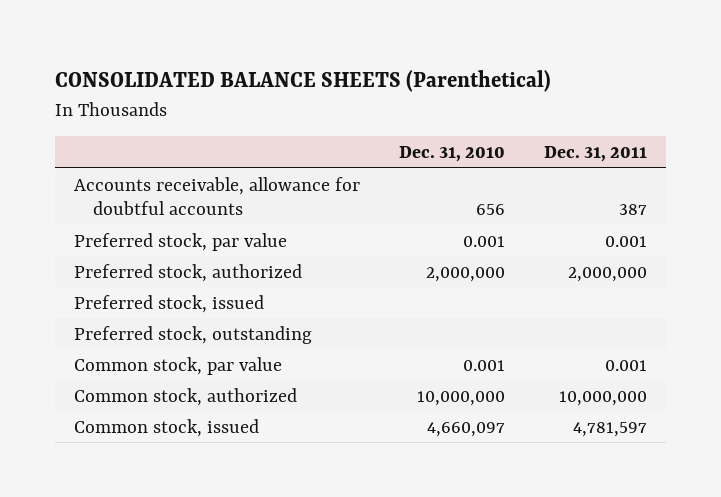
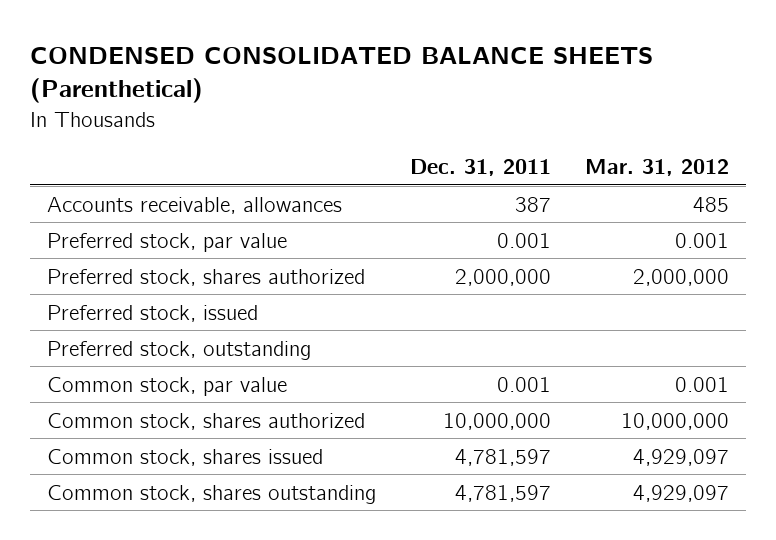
- CONSOLIDATED BALANCE SHEETS (Parenthetical)
+ CONDENSED CONSOLIDATED BALANCE SHEETS (Parenthetical)
- | Dec. 31, 2010 | Dec. 31, 2011
+ | Dec. 31, 2011 | Mar. 31, 2012
- Accounts receivable, allowance for doubtful accounts | 656 | 387
+ Accounts receivable, allowances | 387 | 485
- Preferred stock, authorized | 2,000,000 | 2,000,000
+ Preferred stock, shares authorized | 2,000,000 | 2,000,000
- Common stock, authorized | 10,000,000 | 10,000,000
- Common stock, issued | 4,660,097 | 4,781,597
+ Common stock, shares authorized | 10,000,000 | 10,000,000
+ Common stock, shares issued | 4,781,597 | 4,929,097
+ Common stock, shares outstanding | 4,781,597 | 4,929,097

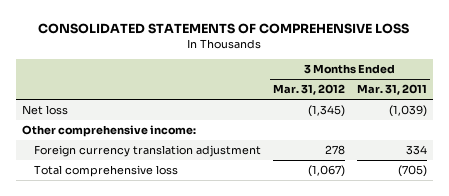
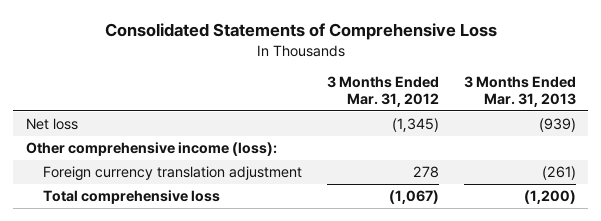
- CONSOLIDATED STATEMENTS OF COMPREHENSIVE LOSS
+ Consolidated Statements of Comprehensive Loss
- | 3 Months Ended Mar. 31, 2012 | 3 Months Ended Mar. 31, 2011
+ | 3 Months Ended Mar. 31, 2012 | 3 Months Ended Mar. 31, 2013
- Other comprehensive income:
+ Other comprehensive income (loss):

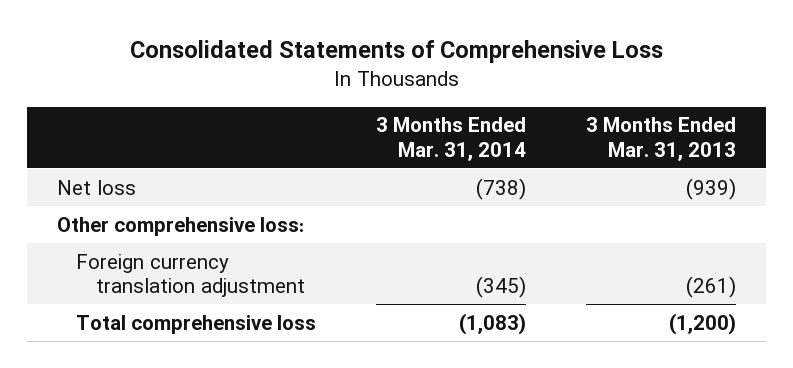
- | 3 Months Ended Mar. 31, 2012 | 3 Months Ended Mar. 31, 2013
+ | 3 Months Ended Mar. 31, 2014 | 3 Months Ended Mar. 31, 2013
- Other comprehensive income (loss):
+ Other comprehensive loss:

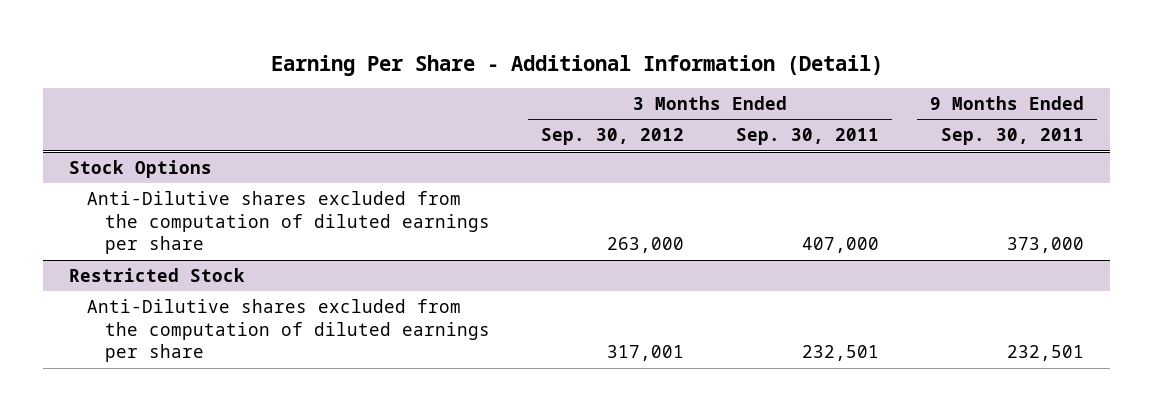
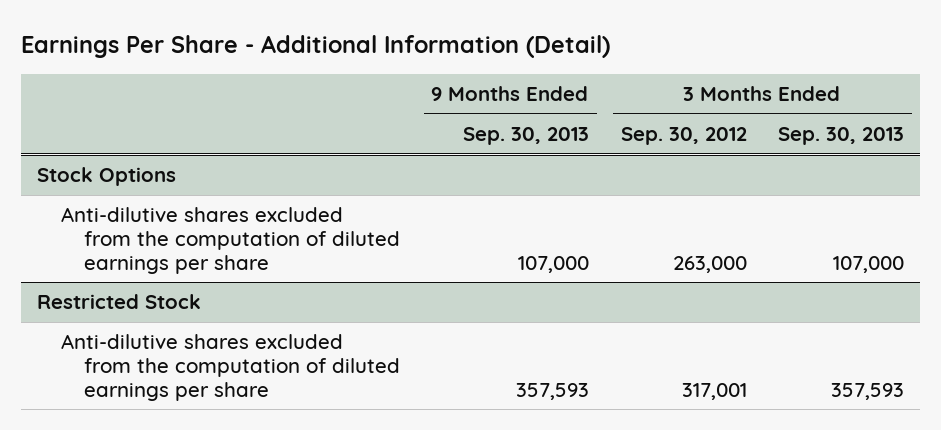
- Earning Per Share - Additional Information (Detail)
+ Earnings Per Share - Additional Information (Detail)
- | 3 Months Ended Sep. 30, 2012 | 3 Months Ended Sep. 30, 2011 | 9 Months Ended Sep. 30, 2011
+ | 9 Months Ended Sep. 30, 2013 | 3 Months Ended Sep. 30, 2012 | 3 Months Ended Sep. 30, 2013
@ Stock Options
- Anti-Dilutive shares excluded from the computation of diluted earnings per share | 263,000 | 407,000 | 373,000
+ Anti-dilutive shares excluded from the computation of diluted earnings per share | 107,000 | 263,000 | 107,000
@ Restricted Stock
- Anti-Dilutive shares excluded from the computation of diluted earnings per share | 317,001 | 232,501 | 232,501
+ Anti-dilutive shares excluded from the computation of diluted earnings per share | 357,593 | 317,001 | 357,593

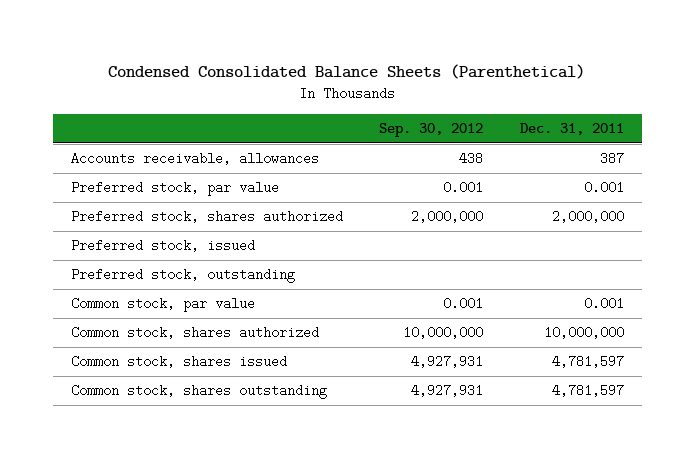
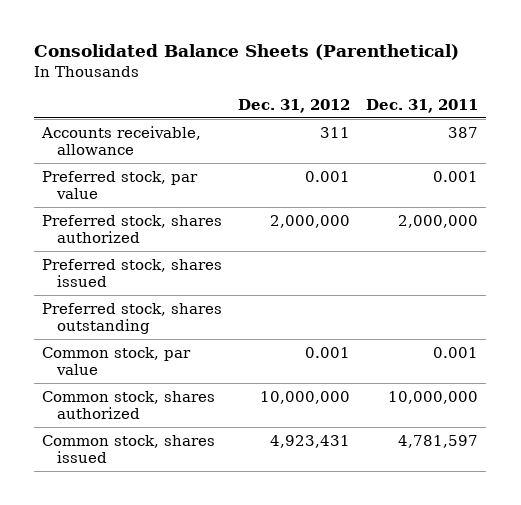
- Condensed Consolidated Balance Sheets (Parenthetical)
+ Consolidated Balance Sheets (Parenthetical)
- | Sep. 30, 2012 | Dec. 31, 2011
+ | Dec. 31, 2012 | Dec. 31, 2011
- Accounts receivable, allowances | 438 | 387
+ Accounts receivable, allowance | 311 | 387
- Preferred stock, issued
- Preferred stock, outstanding
+ Preferred stock, shares issued
+ Preferred stock, shares outstanding
- Common stock, shares outstanding | 4,927,931 | 4,781,597

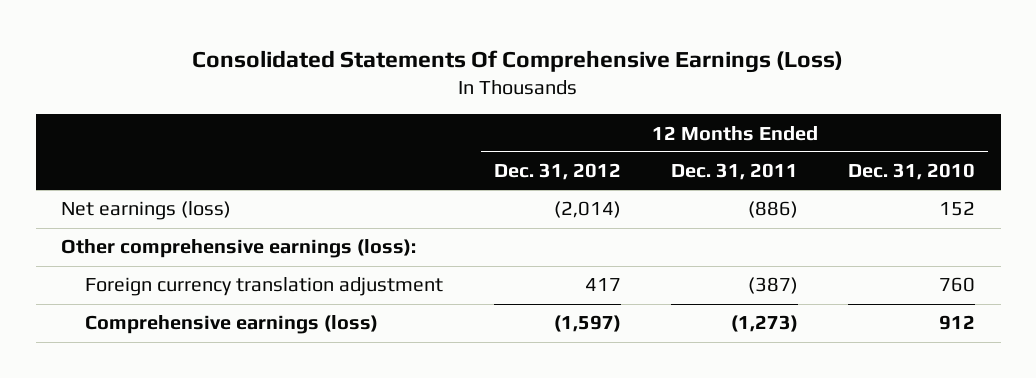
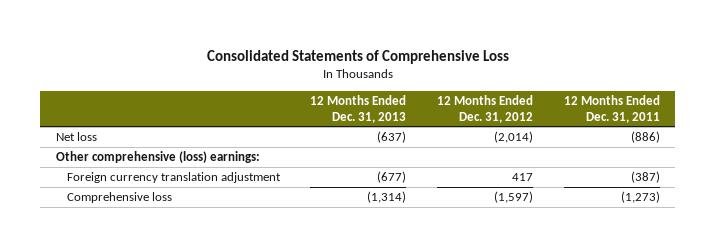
- Consolidated Statements Of Comprehensive Earnings (Loss)
+ Consolidated Statements of Comprehensive Loss
- | 12 Months Ended Dec. 31, 2012 | 12 Months Ended Dec. 31, 2011 | 12 Months Ended Dec. 31, 2010
+ | 12 Months Ended Dec. 31, 2013 | 12 Months Ended Dec. 31, 2012 | 12 Months Ended Dec. 31, 2011
- Net earnings (loss) | (2,014) | (886) | 152
- Other comprehensive earnings (loss):
+ Net loss | (637) | (2,014) | (886)
+ Other comprehensive (loss) earnings:
- Comprehensive earnings (loss) | (1,597) | (1,273) | 912
+ Comprehensive loss | (1,314) | (1,597) | (1,273)

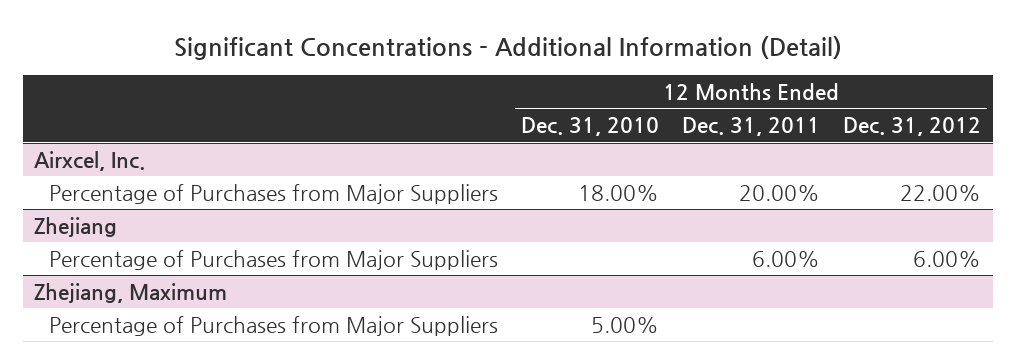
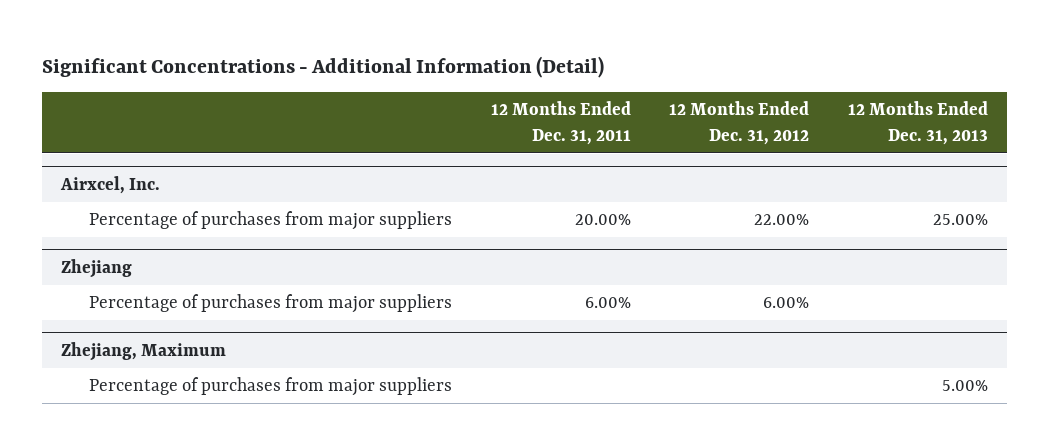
- | 12 Months Ended Dec. 31, 2010 | 12 Months Ended Dec. 31, 2011 | 12 Months Ended Dec. 31, 2012
+ | 12 Months Ended Dec. 31, 2011 | 12 Months Ended Dec. 31, 2012 | 12 Months Ended Dec. 31, 2013
@ Airxcel, Inc.
- Percentage of Purchases from Major Suppliers | 18.00% | 20.00% | 22.00%
+ Percentage of purchases from major suppliers | 20.00% | 22.00% | 25.00%
@ Zhejiang
- Percentage of Purchases from Major Suppliers | | 6.00% | 6.00%
+ Percentage of purchases from major suppliers | 6.00% | 6.00% |
@ Zhejiang, Maximum
- Percentage of Purchases from Major Suppliers | 5.00% | |
+ Percentage of purchases from major suppliers | | | 5.00%

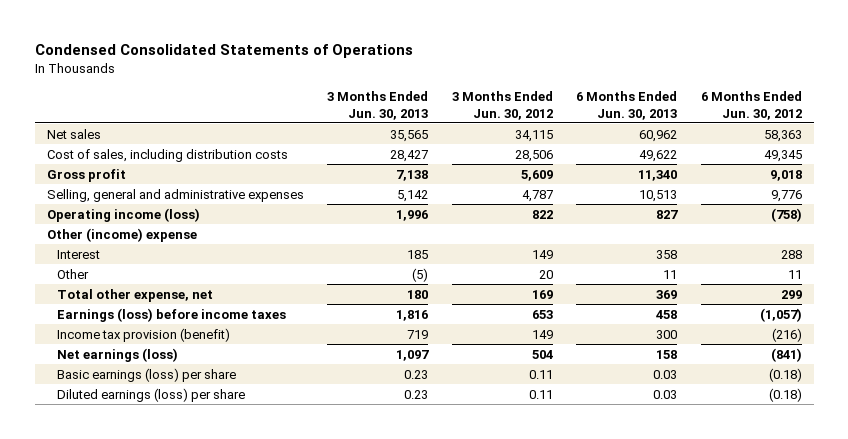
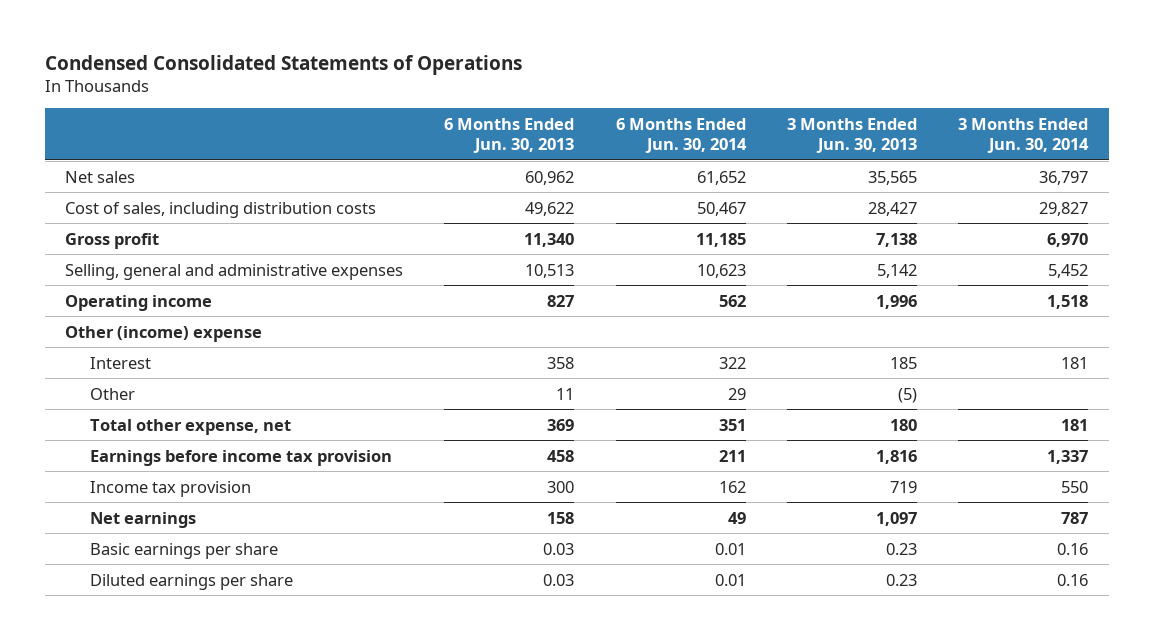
- | 3 Months Ended Jun. 30, 2013 | 3 Months Ended Jun. 30, 2012 | 6 Months Ended Jun. 30, 2013 | 6 Months Ended Jun. 30, 2012
+ | 6 Months Ended Jun. 30, 2013 | 6 Months Ended Jun. 30, 2014 | 3 Months Ended Jun. 30, 2013 | 3 Months Ended Jun. 30, 2014
- Operating income (loss) | 1,996 | 822 | 827 | (758)
+ Operating income | 827 | 562 | 1,996 | 1,518
- Earnings (loss) before income taxes | 1,816 | 653 | 458 | (1,057)
- Income tax provision (benefit) | 719 | 149 | 300 | (216)
- Net earnings (loss) | 1,097 | 504 | 158 | (841)
- Basic earnings (loss) per share | 0.23 | 0.11 | 0.03 | (0.18)
- Diluted earnings (loss) per share | 0.23 | 0.11 | 0.03 | (0.18)
+ Earnings before income tax provision | 458 | 211 | 1,816 | 1,337
+ Income tax provision | 300 | 162 | 719 | 550
+ Net earnings | 158 | 49 | 1,097 | 787
+ Basic earnings per share | 0.03 | 0.01 | 0.23 | 0.16
+ Diluted earnings per share | 0.03 | 0.01 | 0.23 | 0.16

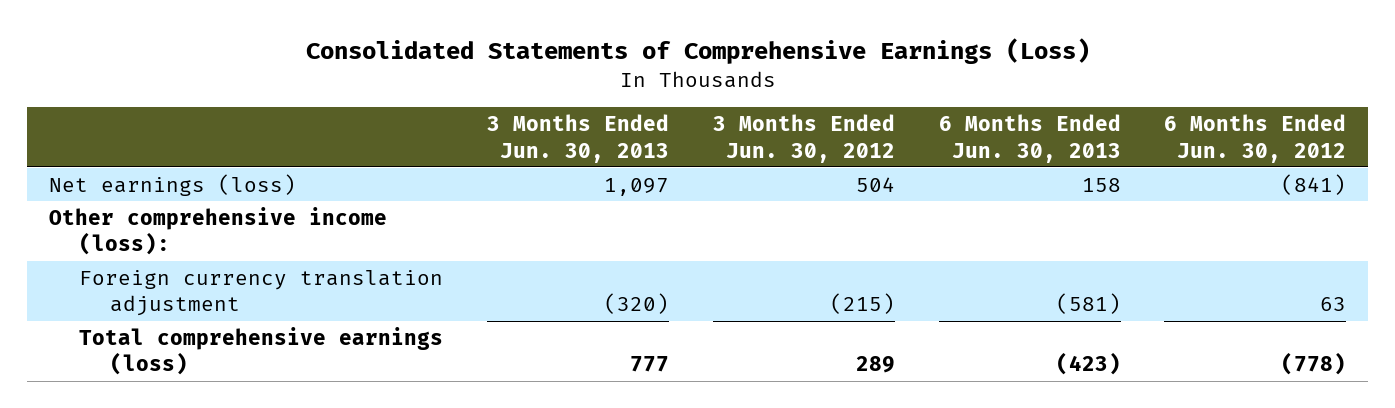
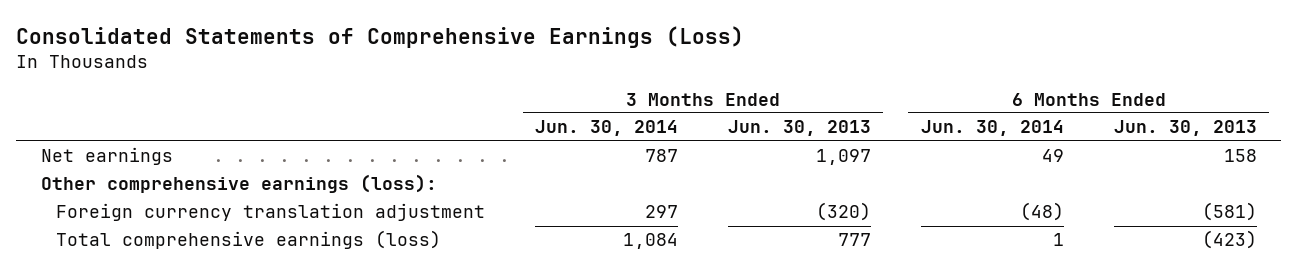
- | 3 Months Ended Jun. 30, 2013 | 3 Months Ended Jun. 30, 2012 | 6 Months Ended Jun. 30, 2013 | 6 Months Ended Jun. 30, 2012
+ | 3 Months Ended Jun. 30, 2014 | 3 Months Ended Jun. 30, 2013 | 6 Months Ended Jun. 30, 2014 | 6 Months Ended Jun. 30, 2013
- Net earnings (loss) | 1,097 | 504 | 158 | (841)
- Other comprehensive income (loss):
+ Net earnings | 787 | 1,097 | 49 | 158
+ Other comprehensive earnings (loss):

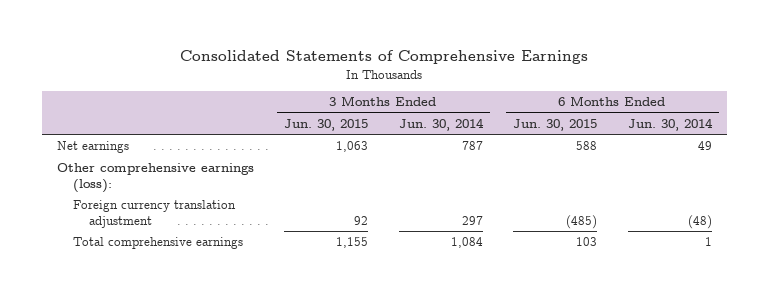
- Consolidated Statements of Comprehensive Earnings (Loss)
+ Consolidated Statements of Comprehensive Earnings
- | 3 Months Ended Jun. 30, 2014 | 3 Months Ended Jun. 30, 2013 | 6 Months Ended Jun. 30, 2014 | 6 Months Ended Jun. 30, 2013
+ | 3 Months Ended Jun. 30, 2015 | 3 Months Ended Jun. 30, 2014 | 6 Months Ended Jun. 30, 2015 | 6 Months Ended Jun. 30, 2014
- Total comprehensive earnings (loss) | 1,084 | 777 | 1 | (423)
+ Total comprehensive earnings | 1,155 | 1,084 | 103 | 1

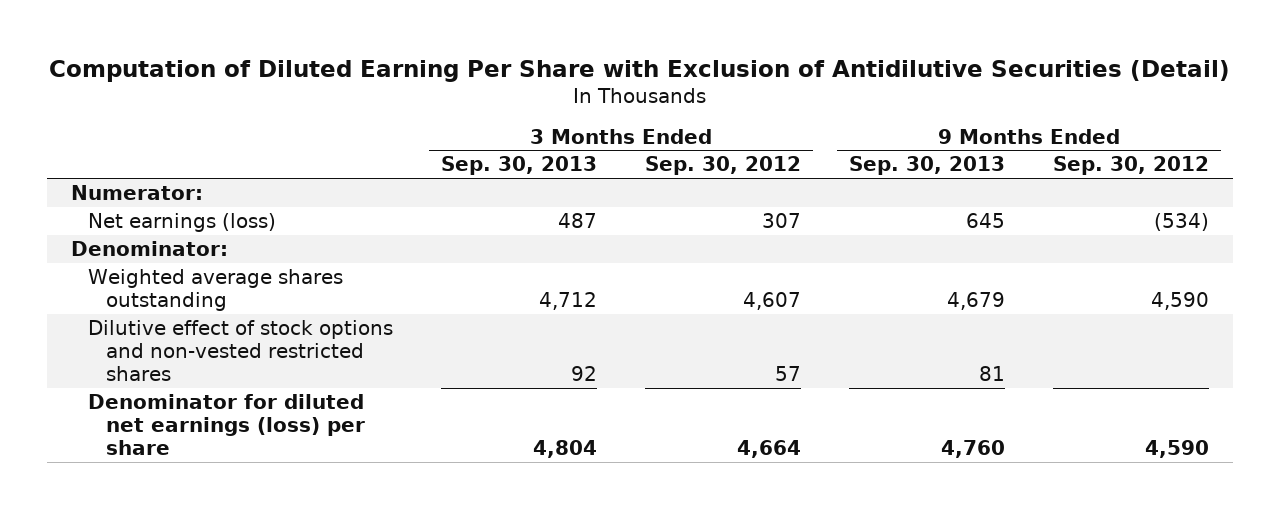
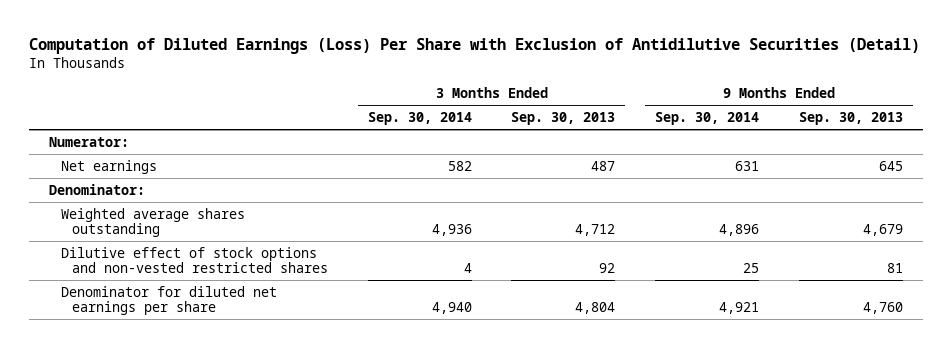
- Computation of Diluted Earning Per Share with Exclusion of Antidilutive Securities (Detail)
+ Computation of Diluted Earnings (Loss) Per Share with Exclusion of Antidilutive Securities (Detail)
- | 3 Months Ended Sep. 30, 2013 | 3 Months Ended Sep. 30, 2012 | 9 Months Ended Sep. 30, 2013 | 9 Months Ended Sep. 30, 2012
+ | 3 Months Ended Sep. 30, 2014 | 3 Months Ended Sep. 30, 2013 | 9 Months Ended Sep. 30, 2014 | 9 Months Ended Sep. 30, 2013
- Net earnings (loss) | 487 | 307 | 645 | (534)
+ Net earnings | 582 | 487 | 631 | 645
- Denominator for diluted net earnings (loss) per share | 4,804 | 4,664 | 4,760 | 4,590
+ Denominator for diluted net earnings per share | 4,940 | 4,804 | 4,921 | 4,760

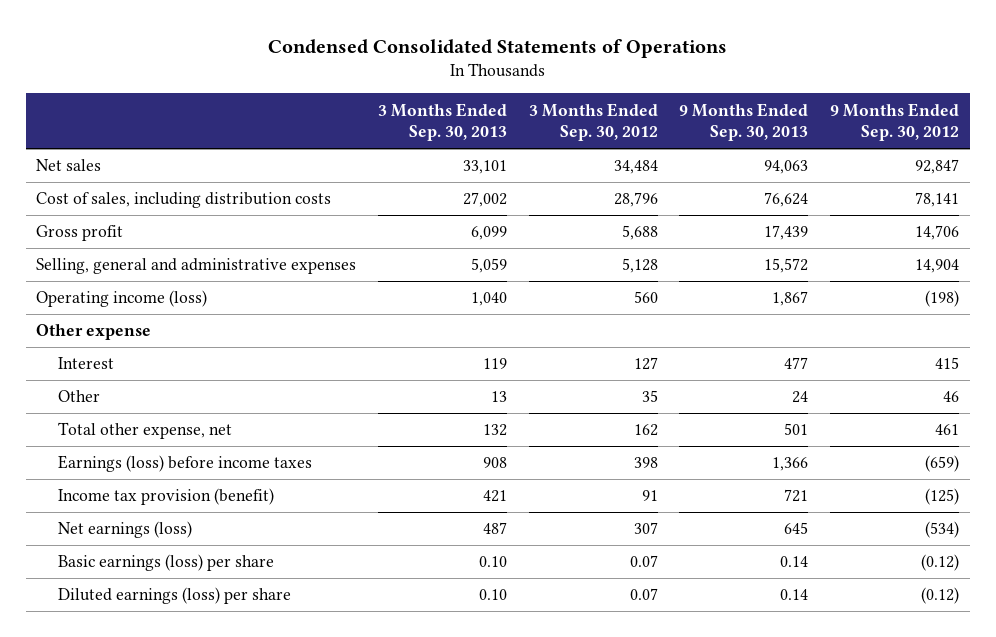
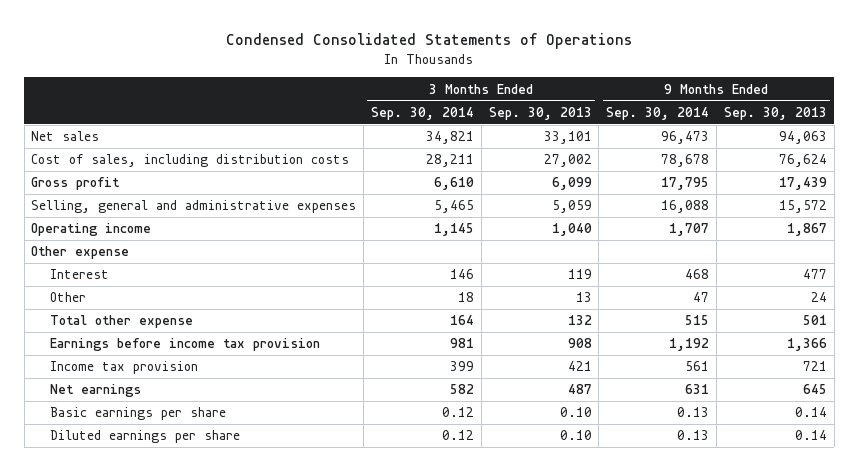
- | 3 Months Ended Sep. 30, 2013 | 3 Months Ended Sep. 30, 2012 | 9 Months Ended Sep. 30, 2013 | 9 Months Ended Sep. 30, 2012
+ | 3 Months Ended Sep. 30, 2014 | 3 Months Ended Sep. 30, 2013 | 9 Months Ended Sep. 30, 2014 | 9 Months Ended Sep. 30, 2013
- Operating income (loss) | 1,040 | 560 | 1,867 | (198)
+ Operating income | 1,145 | 1,040 | 1,707 | 1,867
- Total other expense, net | 132 | 162 | 501 | 461
- Earnings (loss) before income taxes | 908 | 398 | 1,366 | (659)
- Income tax provision (benefit) | 421 | 91 | 721 | (125)
- Net earnings (loss) | 487 | 307 | 645 | (534)
- Basic earnings (loss) per share | 0.10 | 0.07 | 0.14 | (0.12)
- Diluted earnings (loss) per share | 0.10 | 0.07 | 0.14 | (0.12)
+ Total other expense | 164 | 132 | 515 | 501
+ Earnings before income tax provision | 981 | 908 | 1,192 | 1,366
+ Income tax provision | 399 | 421 | 561 | 721
+ Net earnings | 582 | 487 | 631 | 645
+ Basic earnings per share | 0.12 | 0.10 | 0.13 | 0.14
+ Diluted earnings per share | 0.12 | 0.10 | 0.13 | 0.14

